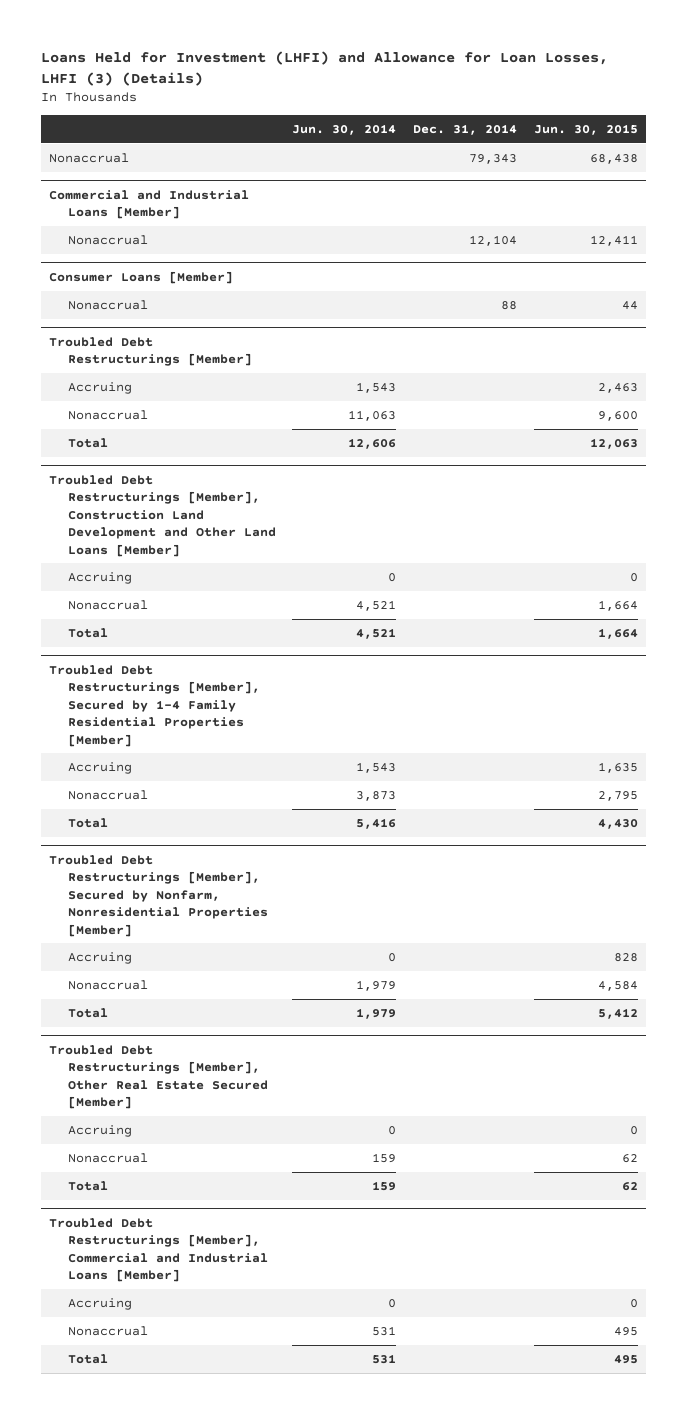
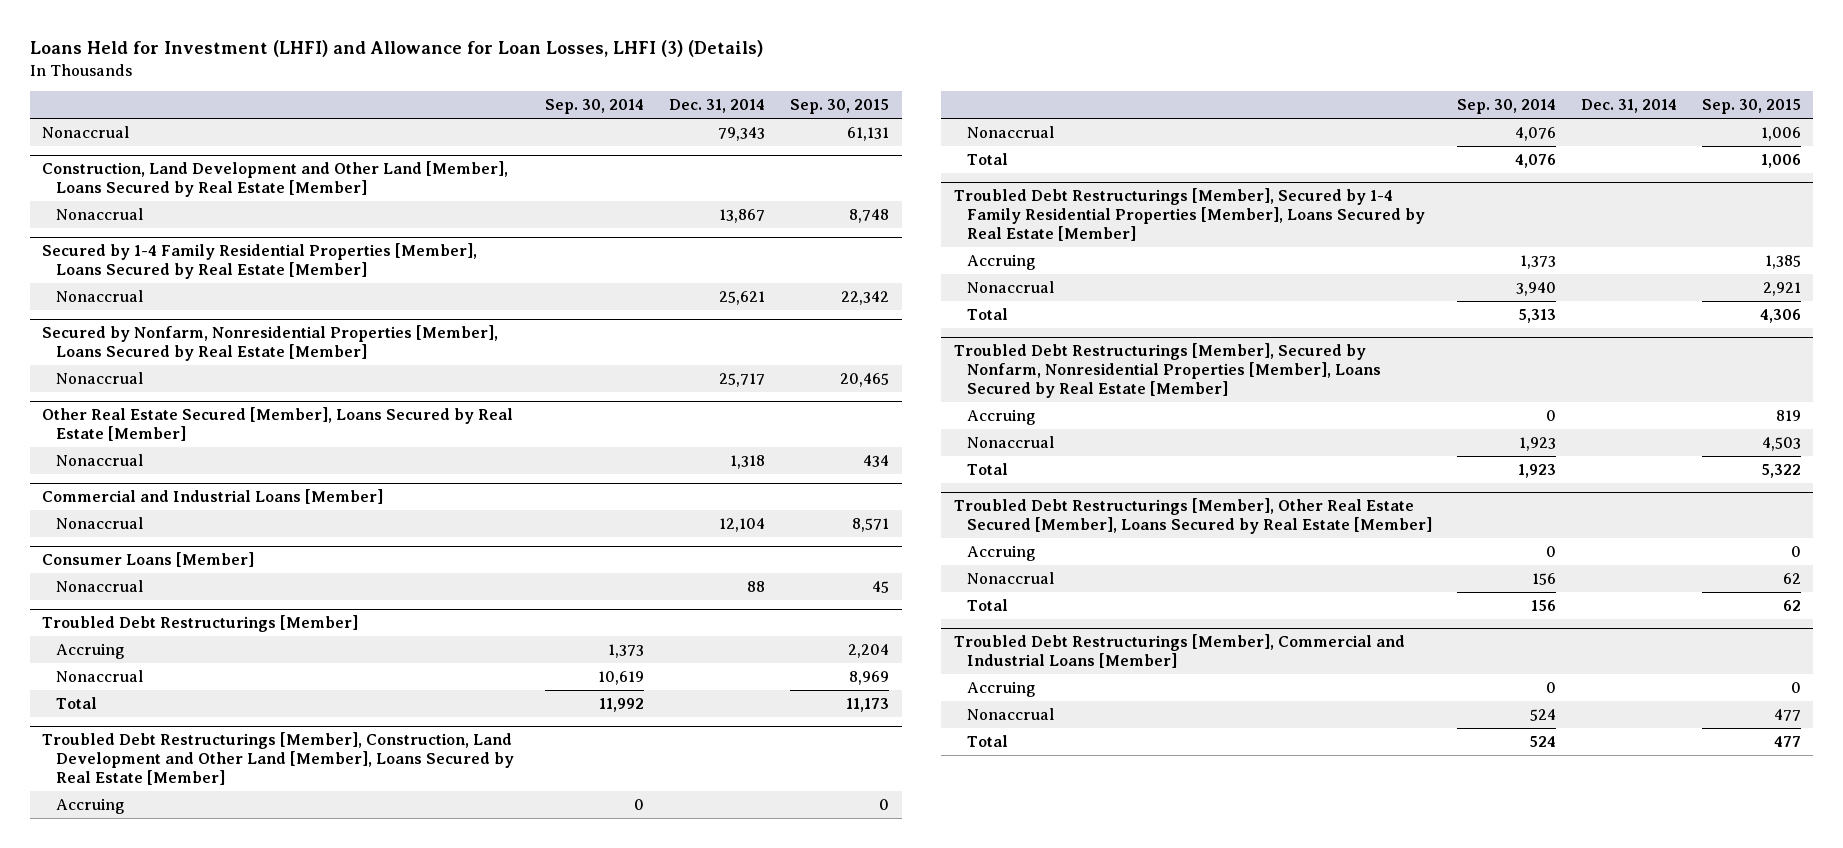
- | Jun. 30, 2014 | Dec. 31, 2014 | Jun. 30, 2015
+ | Sep. 30, 2014 | Dec. 31, 2014 | Sep. 30, 2015
+ Construction, Land Development and Other Land [Member], Loans Secured by Real Estate [Member]
+ Nonaccrual | | 13,867 | 8,748
+ Secured by 1-4 Family Residential Properties [Member], Loans Secured by Real Estate [Member]
+ Nonaccrual | | 25,621 | 22,342
+ Secured by Nonfarm, Nonresidential Properties [Member], Loans Secured by Real Estate [Member]
+ Nonaccrual | | 25,717 | 20,465
+ Other Real Estate Secured [Member], Loans Secured by Real Estate [Member]
+ Nonaccrual | | 1,318 | 434
- Troubled Debt Restructurings [Member], Construction Land Development and Other Land Loans [Member]
+ Troubled Debt Restructurings [Member], Construction, Land Development and Other Land [Member], Loans Secured by Real Estate [Member]
- Troubled Debt Restructurings [Member], Secured by 1-4 Family Residential Properties [Member]
+ Troubled Debt Restructurings [Member], Secured by 1-4 Family Residential Properties [Member], Loans Secured by Real Estate [Member]
- Troubled Debt Restructurings [Member], Secured by Nonfarm, Nonresidential Properties [Member]
+ Troubled Debt Restructurings [Member], Secured by Nonfarm, Nonresidential Properties [Member], Loans Secured by Real Estate [Member]
- Troubled Debt Restructurings [Member], Other Real Estate Secured [Member]
+ Troubled Debt Restructurings [Member], Other Real Estate Secured [Member], Loans Secured by Real Estate [Member]

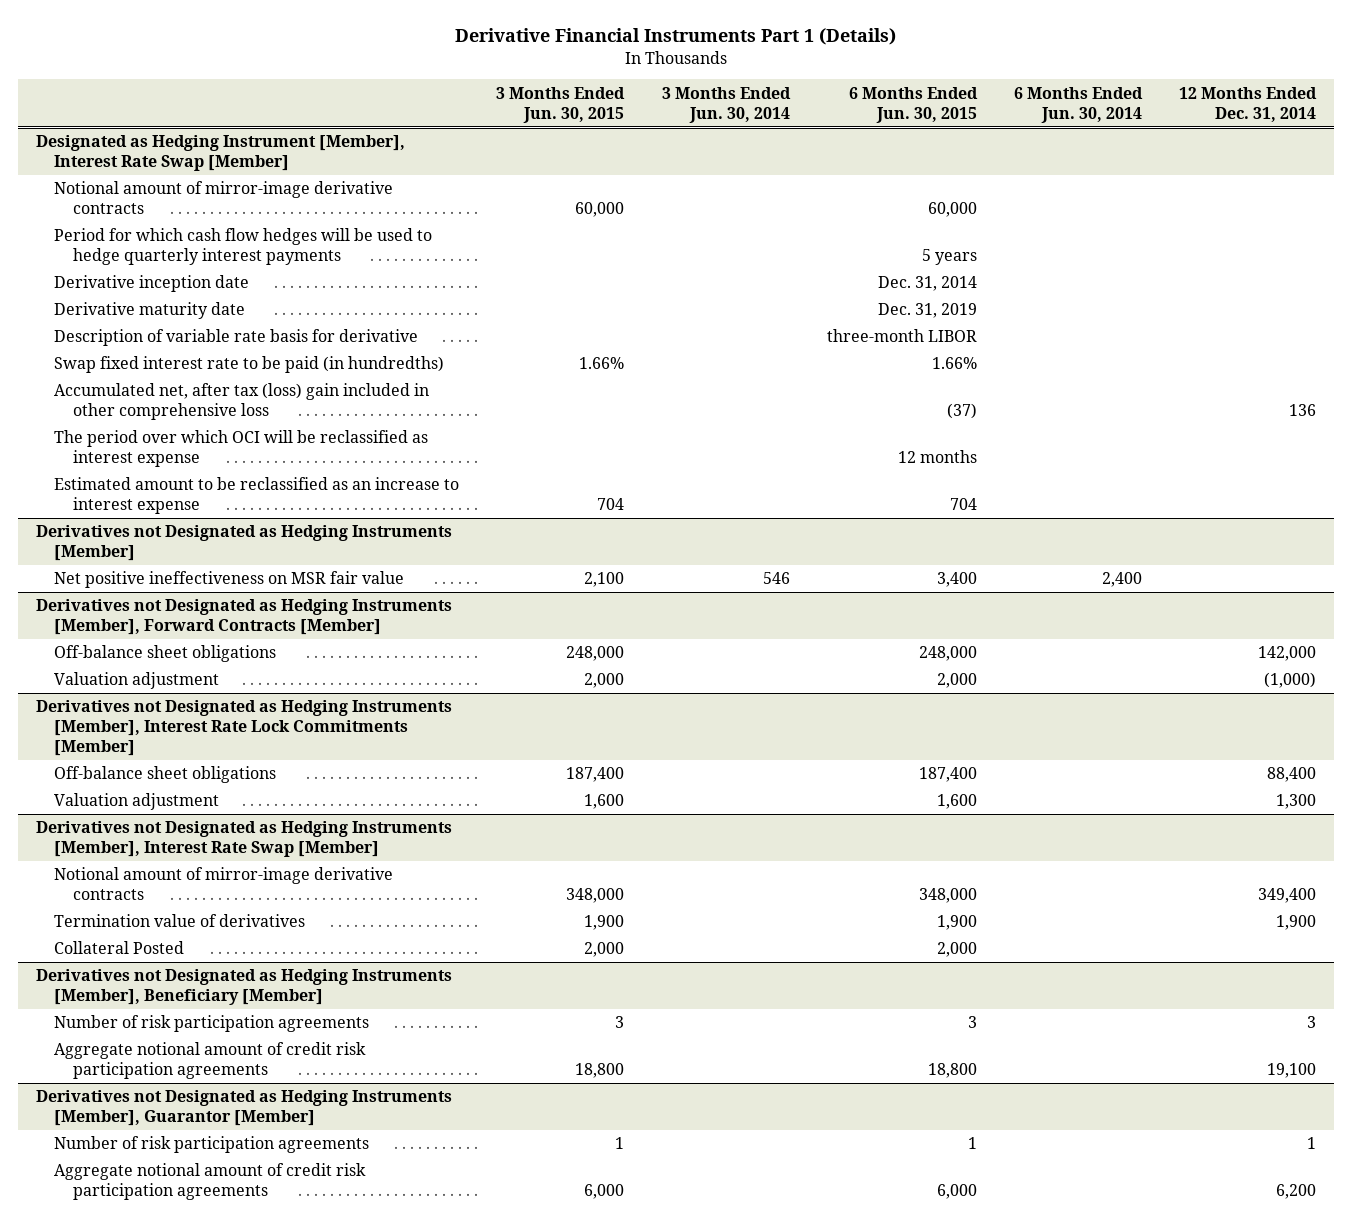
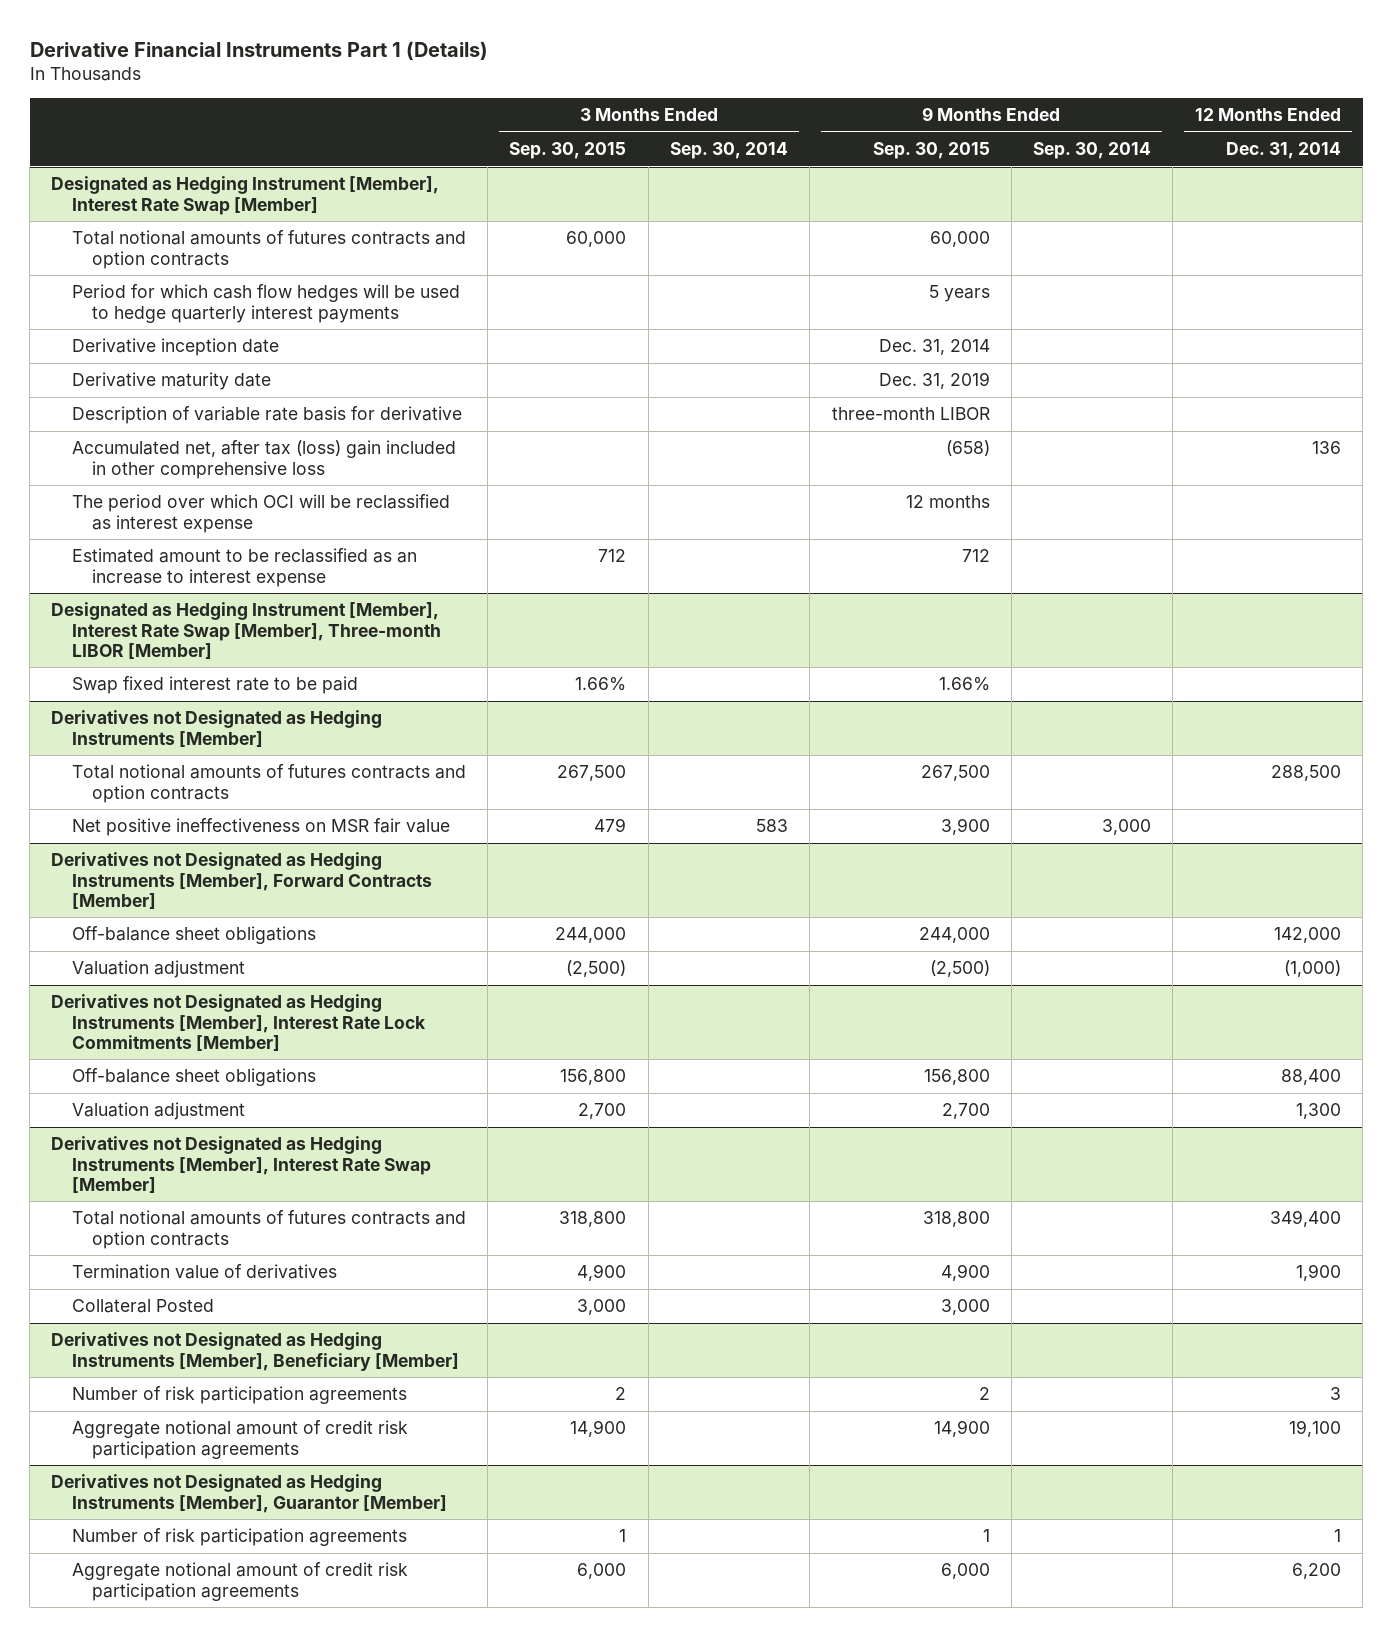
- | 3 Months Ended Jun. 30, 2015 | 3 Months Ended Jun. 30, 2014 | 6 Months Ended Jun. 30, 2015 | 6 Months Ended Jun. 30, 2014 | 12 Months Ended Dec. 31, 2014
+ | 3 Months Ended Sep. 30, 2015 | 3 Months Ended Sep. 30, 2014 | 9 Months Ended Sep. 30, 2015 | 9 Months Ended Sep. 30, 2014 | 12 Months Ended Dec. 31, 2014
@ Designated as Hedging Instrument [Member], Interest Rate Swap [Member]
- Notional amount of mirror-image derivative contracts | 60,000 | | 60,000 | |
+ Total notional amounts of futures contracts and option contracts | 60,000 | | 60,000 | |
- Swap fixed interest rate to be paid (in hundredths) | 1.66% | | 1.66% | |
+ Designated as Hedging Instrument [Member], Interest Rate Swap [Member], Three-month LIBOR [Member]
+ Swap fixed interest rate to be paid | 1.66% | | 1.66% | |
@ Derivatives not Designated as Hedging Instruments [Member]
+ Total notional amounts of futures contracts and option contracts | 267,500 | | 267,500 | | 288,500
@ Derivatives not Designated as Hedging Instruments [Member], Interest Rate Swap [Member]
- Notional amount of mirror-image derivative contracts | 348,000 | | 348,000 | | 349,400
+ Total notional amounts of futures contracts and option contracts | 318,800 | | 318,800 | | 349,400

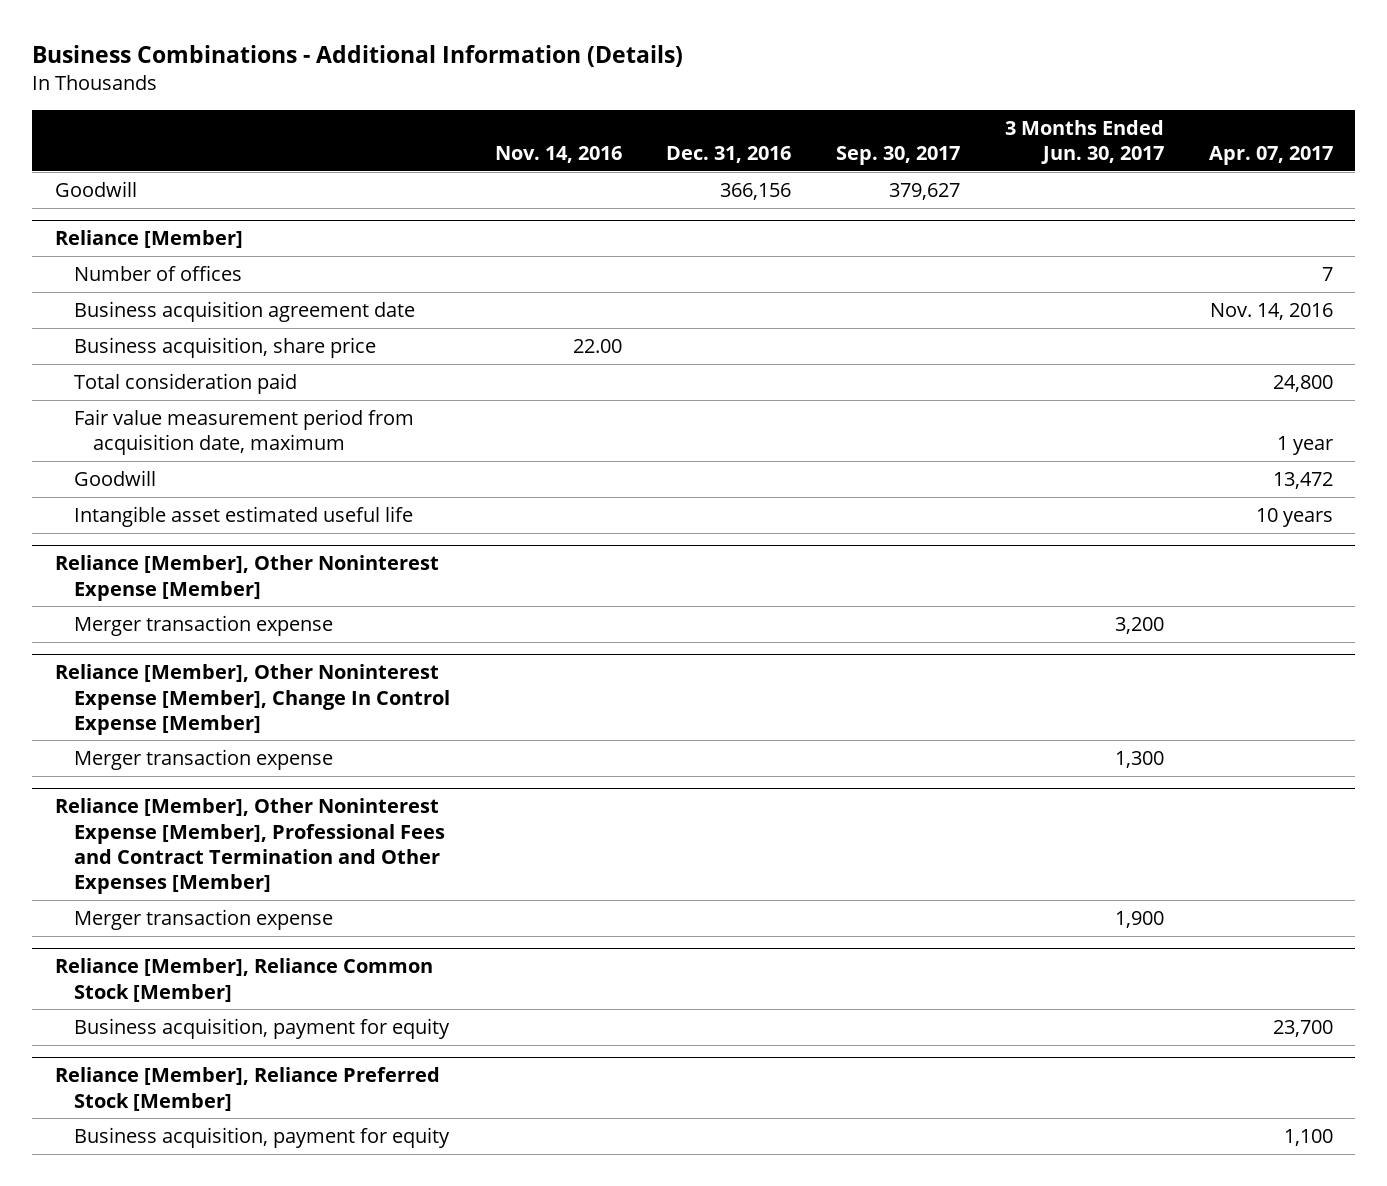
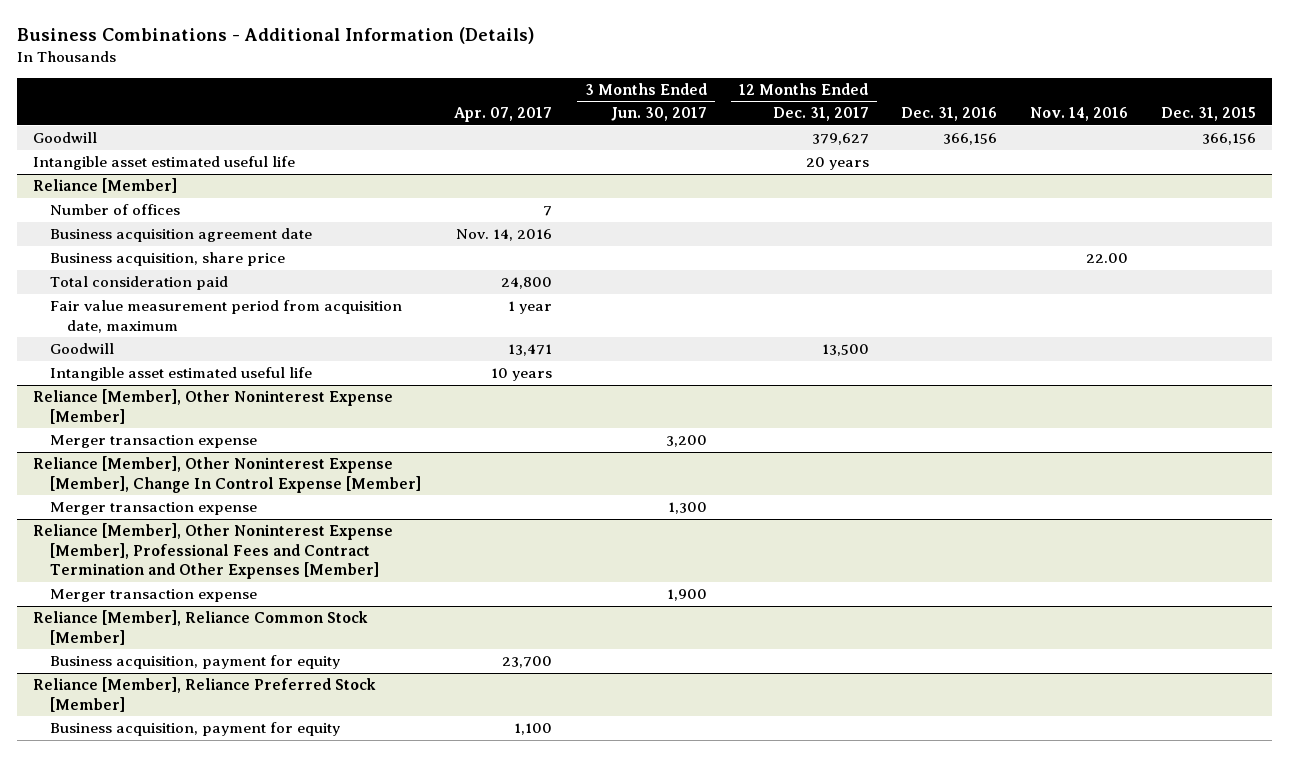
- | Nov. 14, 2016 | Dec. 31, 2016 | Sep. 30, 2017 | 3 Months Ended Jun. 30, 2017 | Apr. 07, 2017
+ | Apr. 07, 2017 | 3 Months Ended Jun. 30, 2017 | 12 Months Ended Dec. 31, 2017 | Dec. 31, 2016 | Nov. 14, 2016 | Dec. 31, 2015
+ Intangible asset estimated useful life | | | 20 years | | |
@ Reliance [Member]
- Goodwill | | | | | 13,472
+ Goodwill | 13,471 | | 13,500 | | |

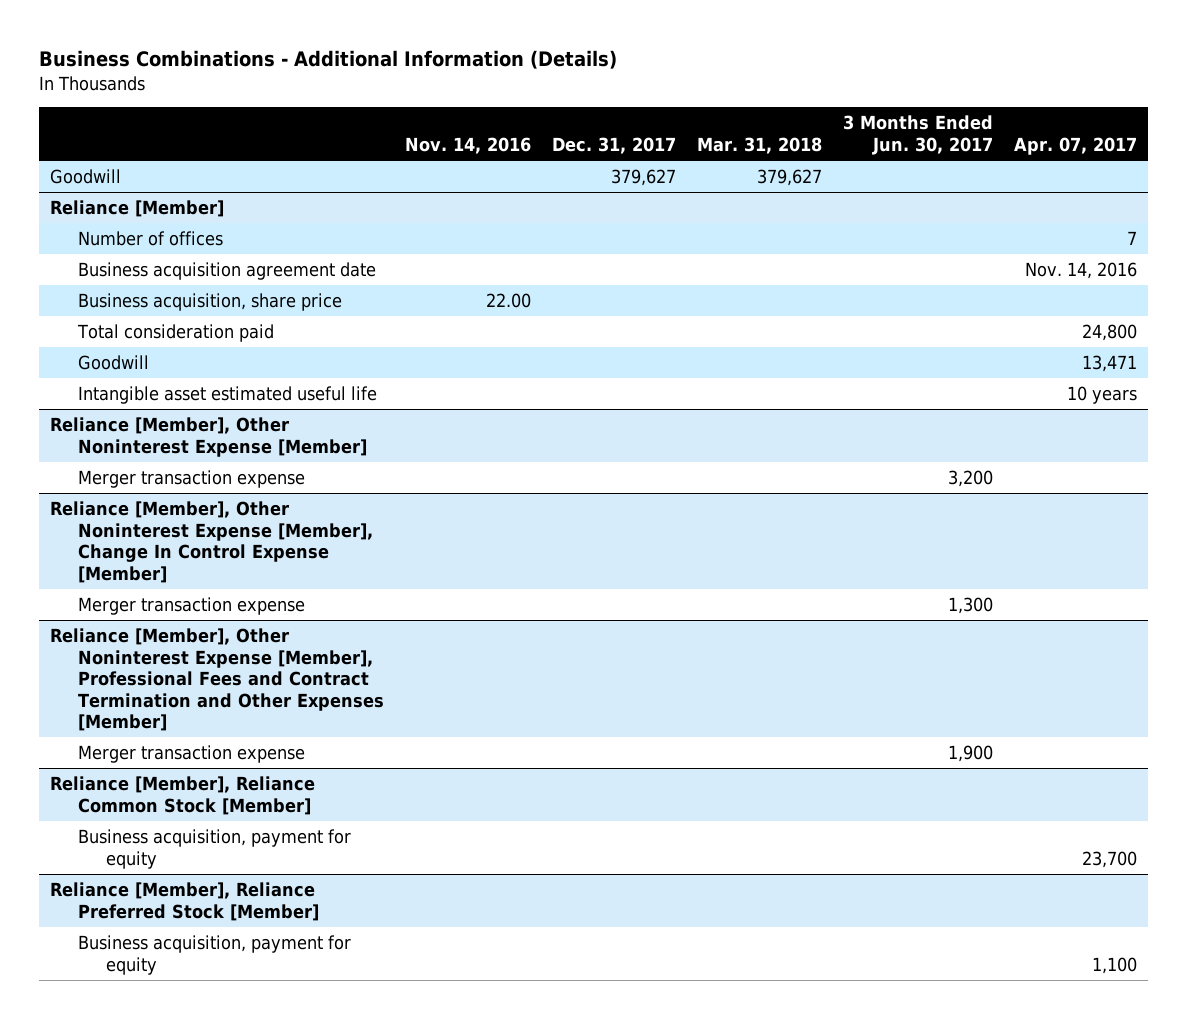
- | Apr. 07, 2017 | 3 Months Ended Jun. 30, 2017 | 12 Months Ended Dec. 31, 2017 | Dec. 31, 2016 | Nov. 14, 2016 | Dec. 31, 2015
+ | Nov. 14, 2016 | Dec. 31, 2017 | Mar. 31, 2018 | 3 Months Ended Jun. 30, 2017 | Apr. 07, 2017
- Intangible asset estimated useful life | | | 20 years | | |
@ Reliance [Member]
- Fair value measurement period from acquisition date, maximum | 1 year | | | | |

